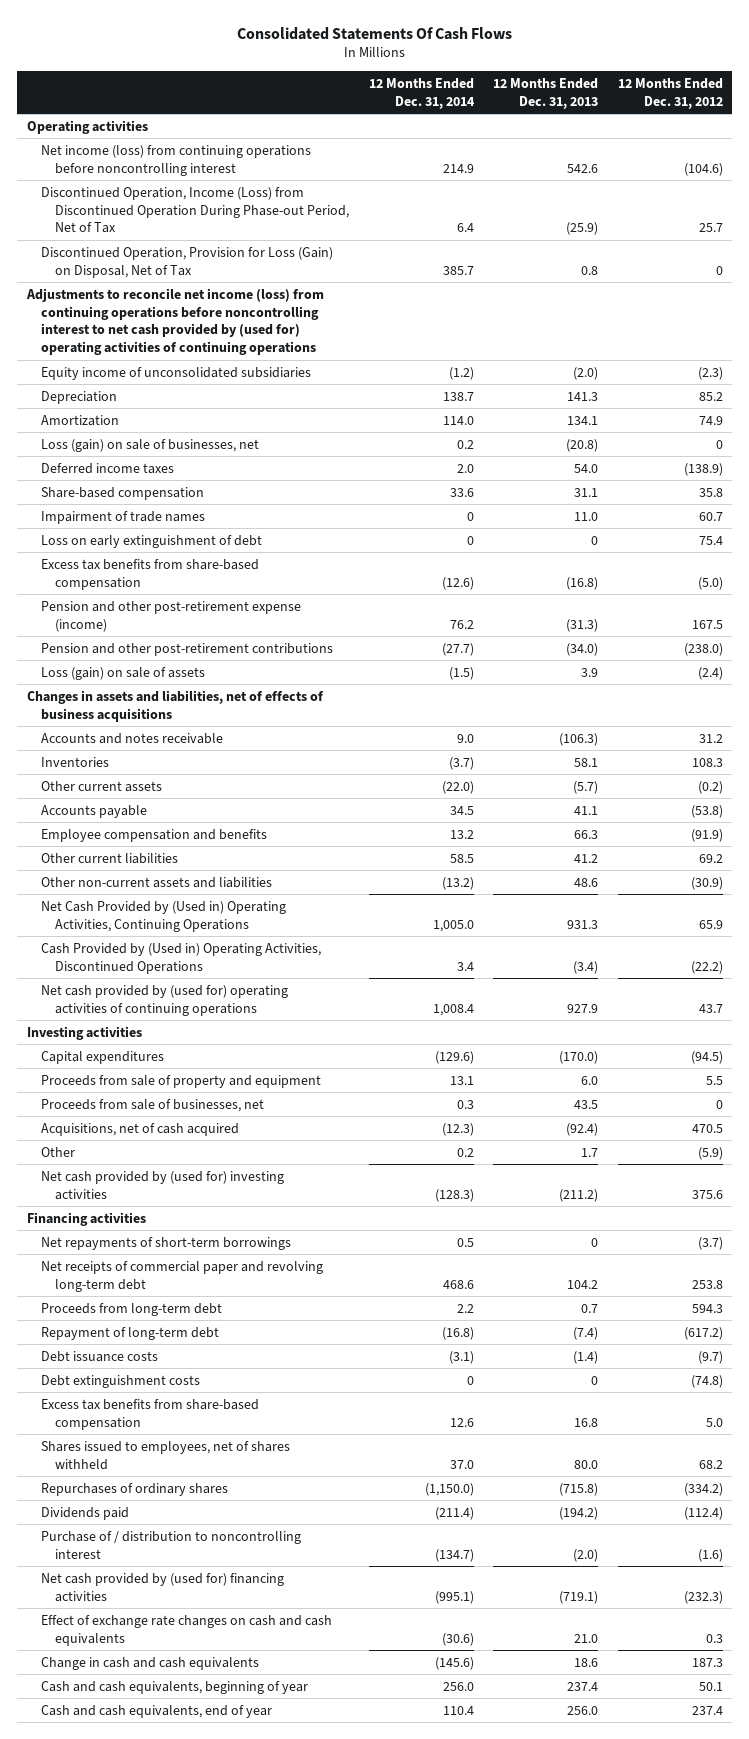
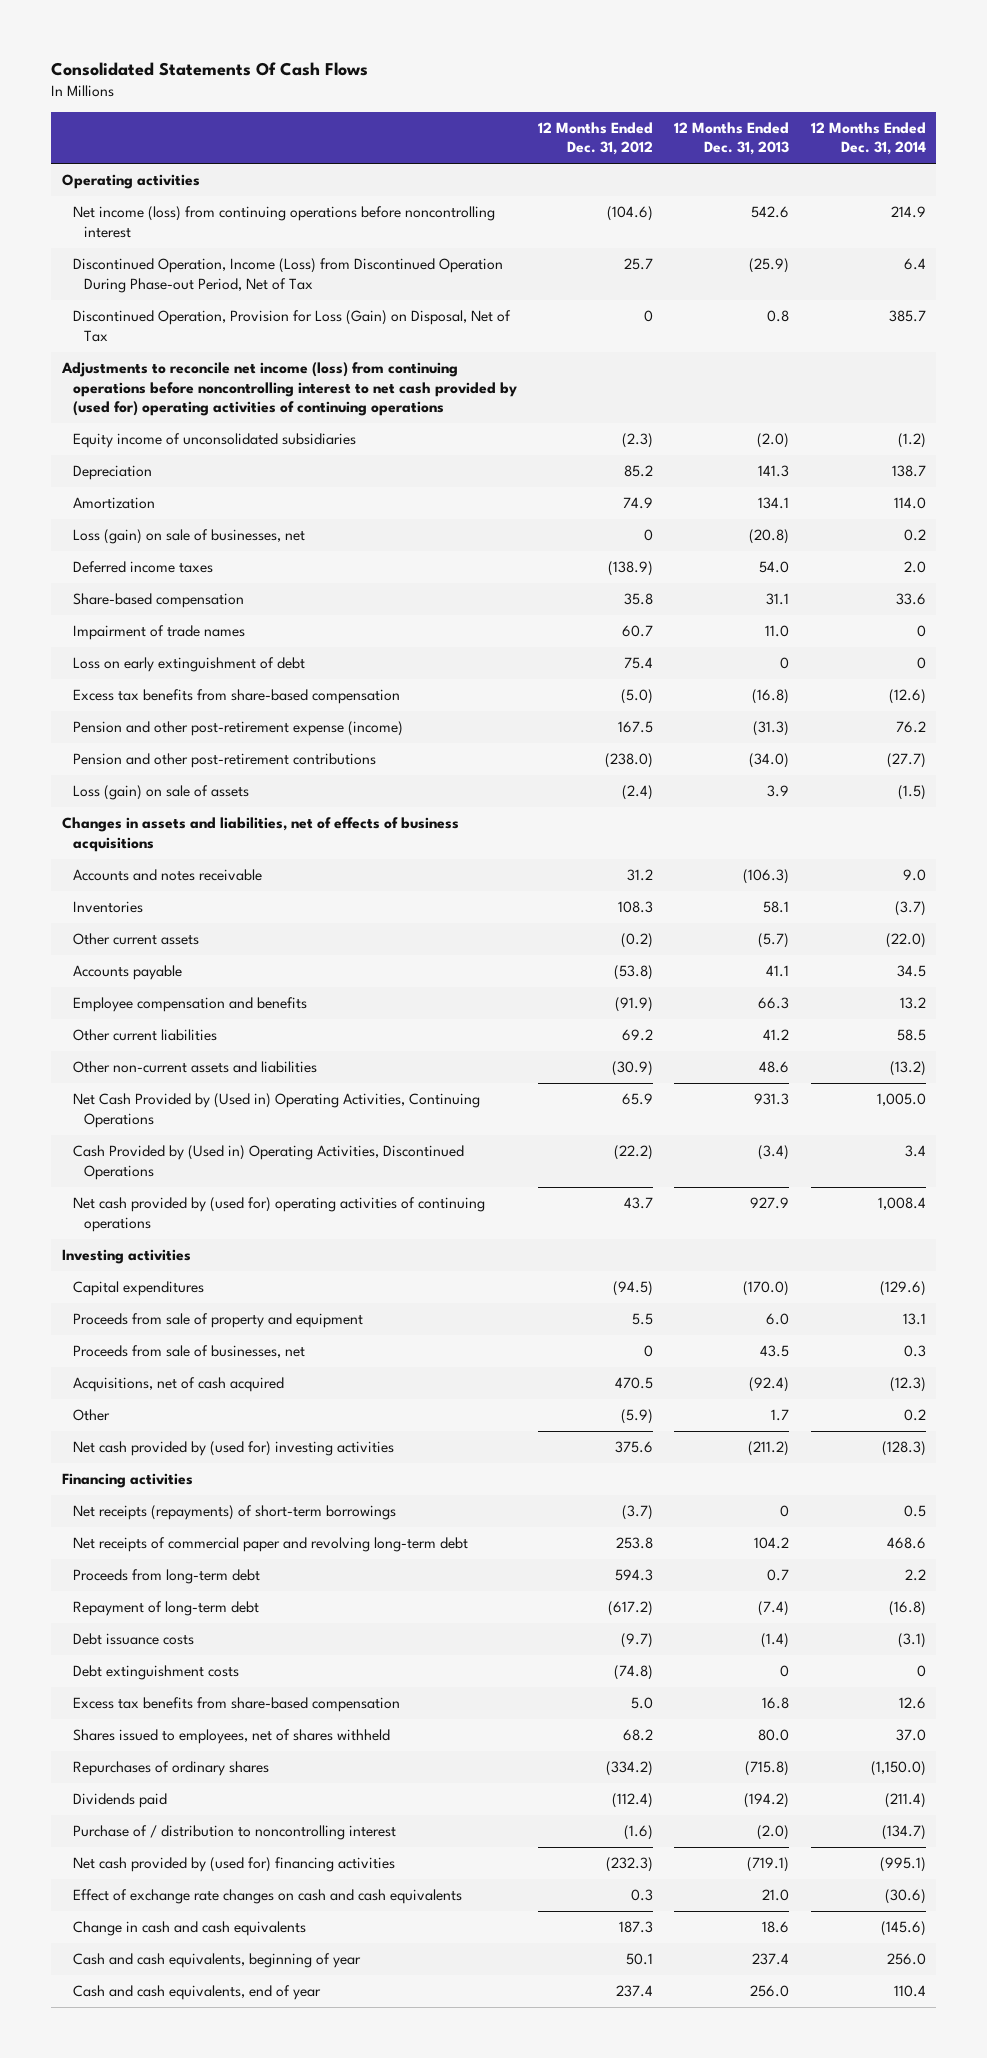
- | 12 Months Ended Dec. 31, 2014 | 12 Months Ended Dec. 31, 2013 | 12 Months Ended Dec. 31, 2012
+ | 12 Months Ended Dec. 31, 2012 | 12 Months Ended Dec. 31, 2013 | 12 Months Ended Dec. 31, 2014
- Net repayments of short-term borrowings | 0.5 | 0 | (3.7)
+ Net receipts (repayments) of short-term borrowings | (3.7) | 0 | 0.5

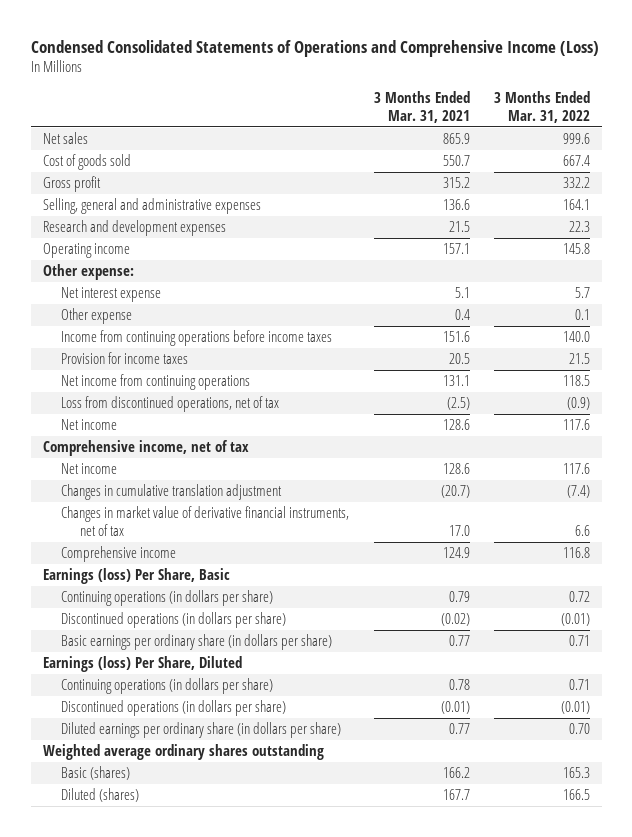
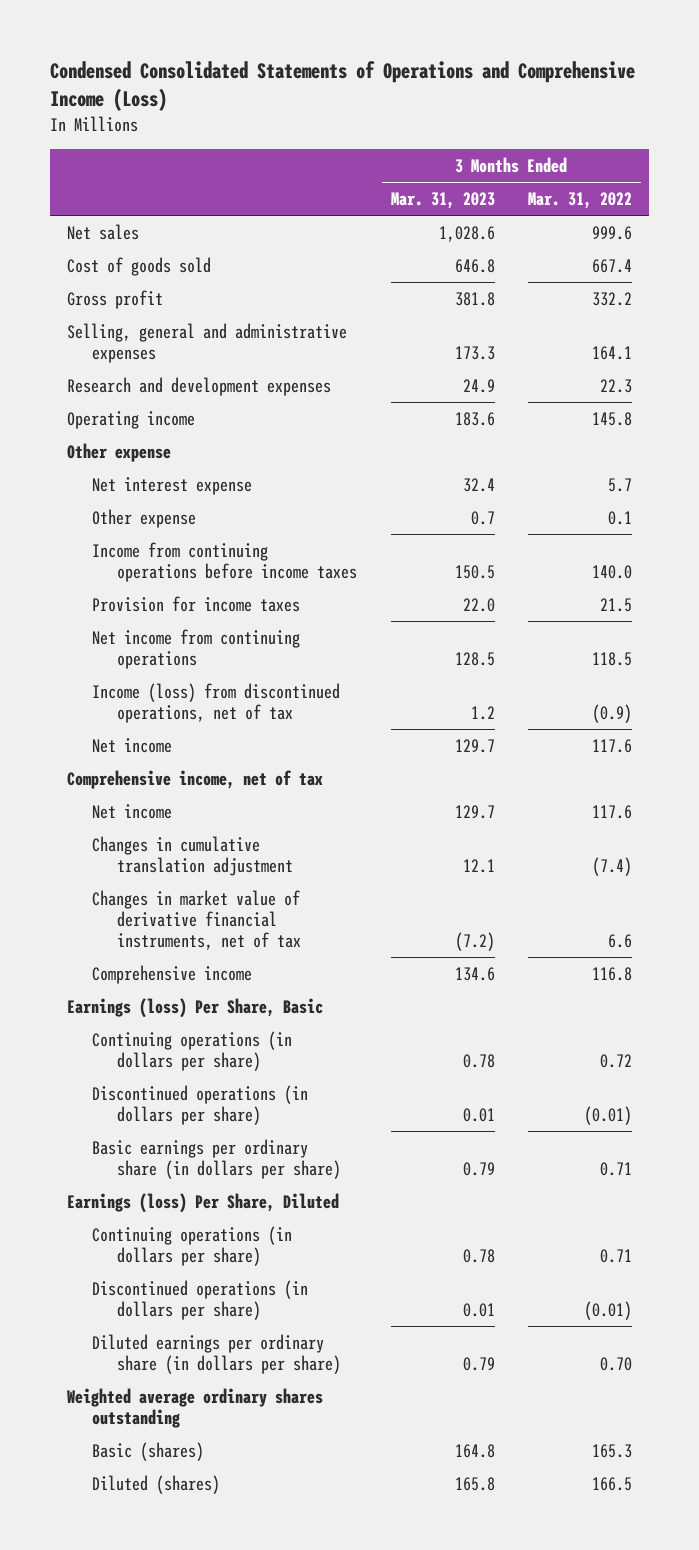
- | 3 Months Ended Mar. 31, 2021 | 3 Months Ended Mar. 31, 2022
+ | 3 Months Ended Mar. 31, 2023 | 3 Months Ended Mar. 31, 2022
- Other expense:
+ Other expense
- Loss from discontinued operations, net of tax | (2.5) | (0.9)
+ Income (loss) from discontinued operations, net of tax | 1.2 | (0.9)

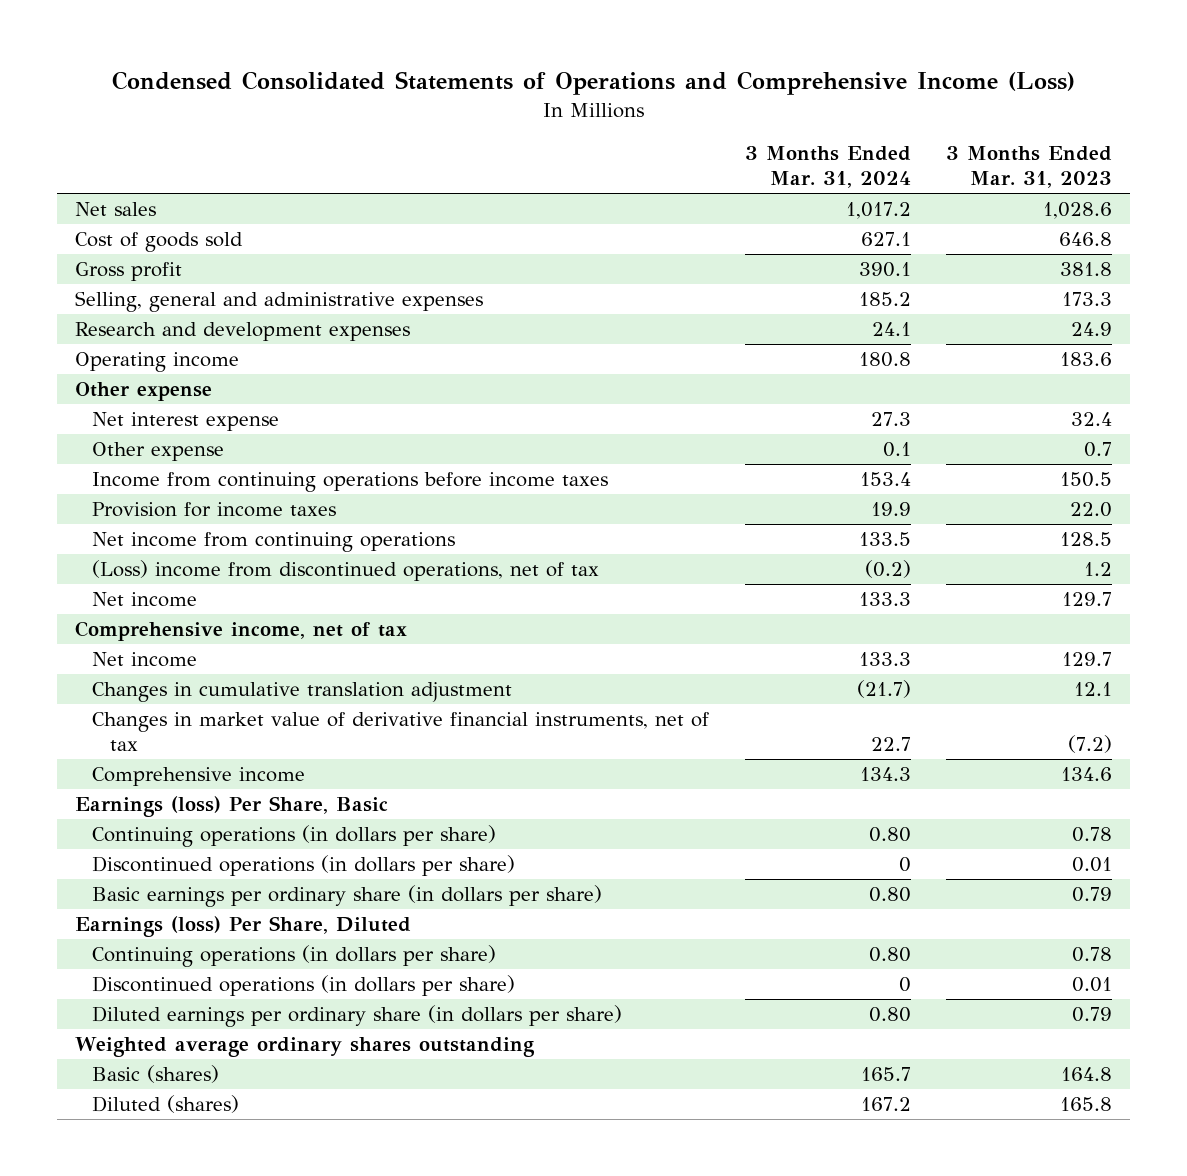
- | 3 Months Ended Mar. 31, 2023 | 3 Months Ended Mar. 31, 2022
+ | 3 Months Ended Mar. 31, 2024 | 3 Months Ended Mar. 31, 2023
- Income (loss) from discontinued operations, net of tax | 1.2 | (0.9)
+ (Loss) income from discontinued operations, net of tax | (0.2) | 1.2

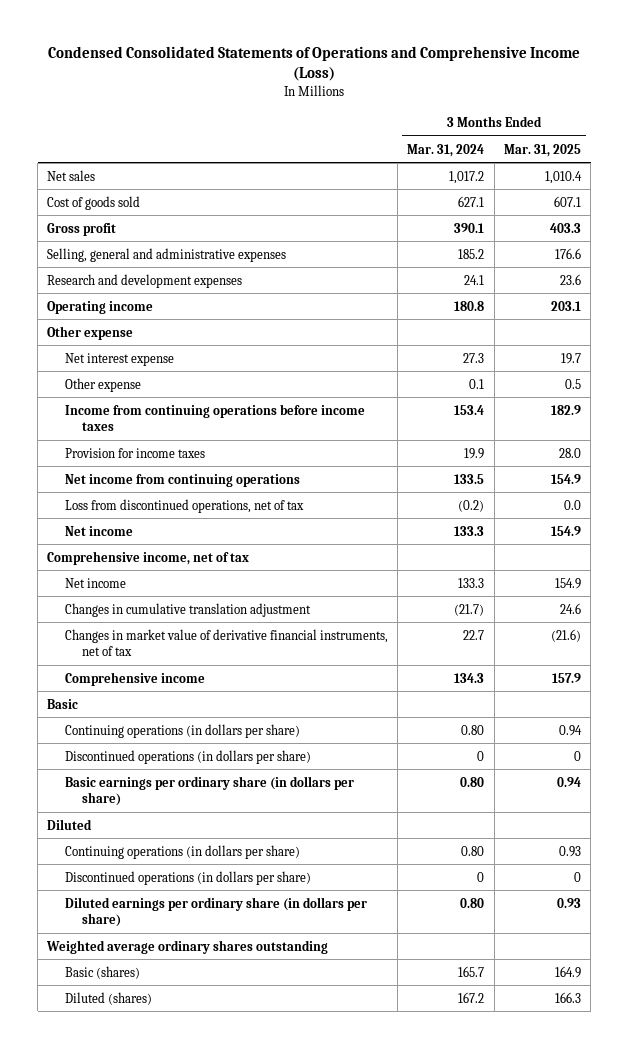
- | 3 Months Ended Mar. 31, 2024 | 3 Months Ended Mar. 31, 2023
+ | 3 Months Ended Mar. 31, 2024 | 3 Months Ended Mar. 31, 2025
- (Loss) income from discontinued operations, net of tax | (0.2) | 1.2
+ Loss from discontinued operations, net of tax | (0.2) | 0.0
- Earnings (loss) Per Share, Basic
+ Basic
- Earnings (loss) Per Share, Diluted
+ Diluted

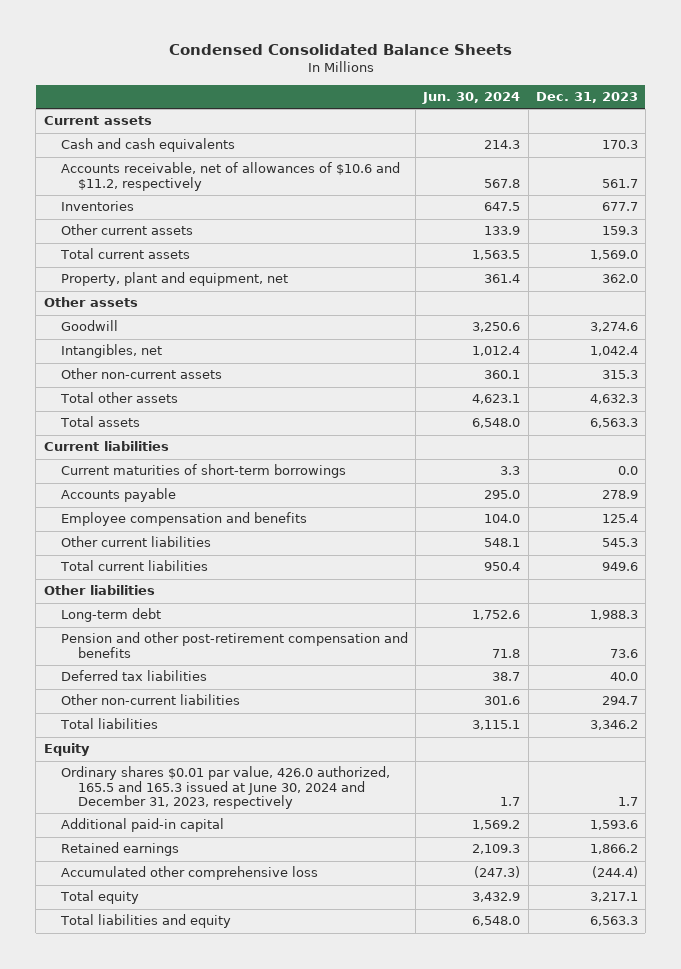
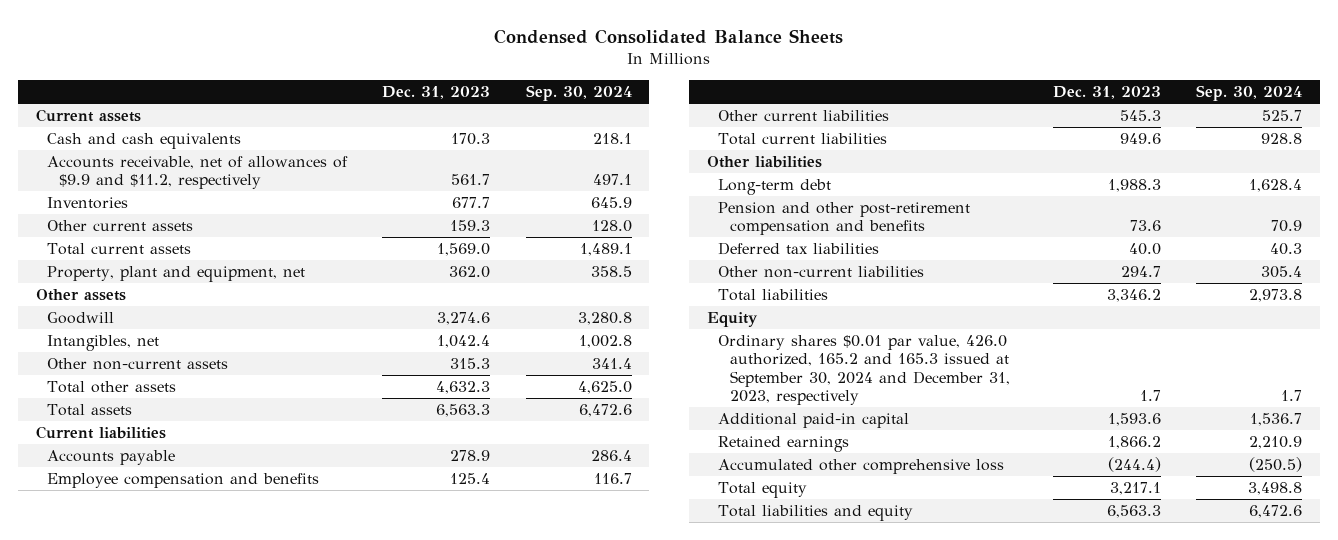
- | Jun. 30, 2024 | Dec. 31, 2023
+ | Dec. 31, 2023 | Sep. 30, 2024
- Accounts receivable, net of allowances of $10.6 and $11.2, respectively | 567.8 | 561.7
+ Accounts receivable, net of allowances of $9.9 and $11.2, respectively | 561.7 | 497.1
- Current maturities of short-term borrowings | 3.3 | 0.0
- Ordinary shares $0.01 par value, 426.0 authorized, 165.5 and 165.3 issued at June 30, 2024 and December 31, 2023, respectively | 1.7 | 1.7
+ Ordinary shares $0.01 par value, 426.0 authorized, 165.2 and 165.3 issued at September 30, 2024 and December 31, 2023, respectively | 1.7 | 1.7

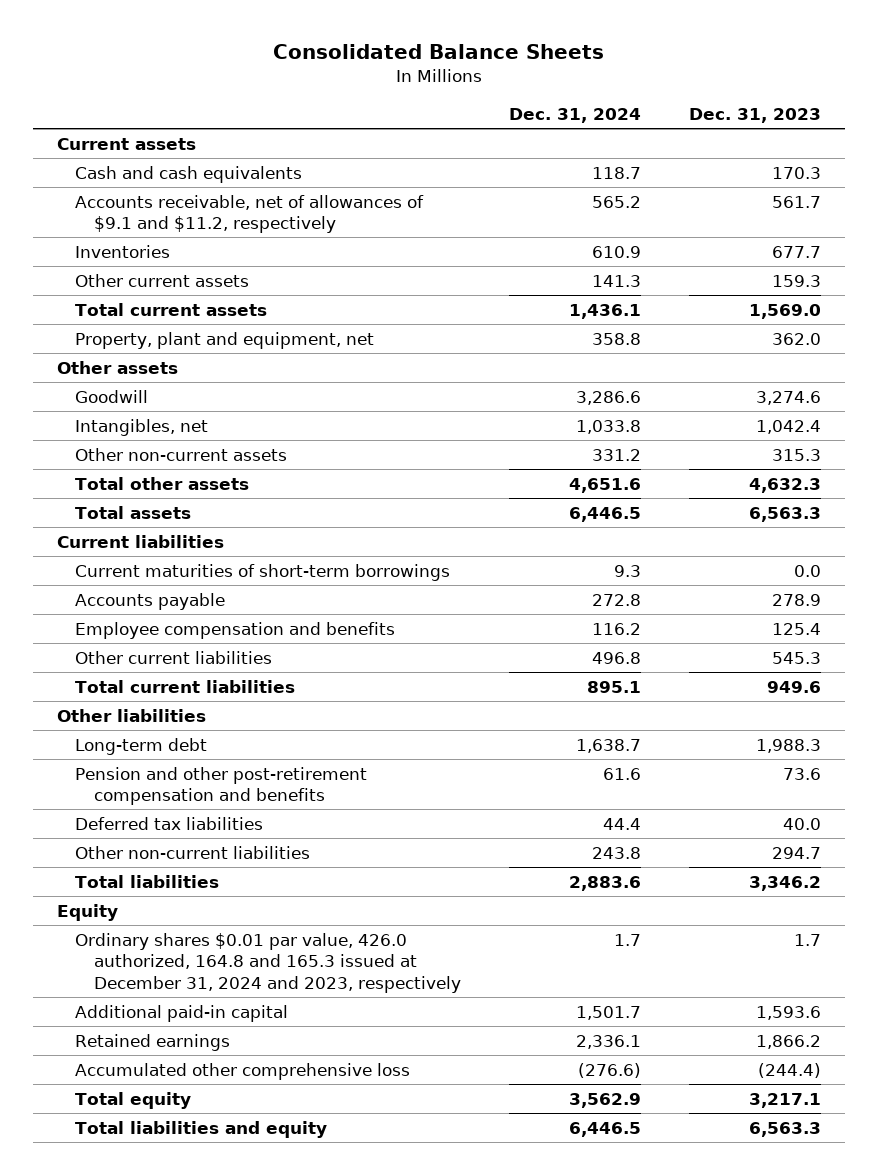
- Condensed Consolidated Balance Sheets
+ Consolidated Balance Sheets
- | Dec. 31, 2023 | Sep. 30, 2024
+ | Dec. 31, 2024 | Dec. 31, 2023
- Accounts receivable, net of allowances of $9.9 and $11.2, respectively | 561.7 | 497.1
+ Accounts receivable, net of allowances of $9.1 and $11.2, respectively | 565.2 | 561.7
+ Current maturities of short-term borrowings | 9.3 | 0.0
- Ordinary shares $0.01 par value, 426.0 authorized, 165.2 and 165.3 issued at September 30, 2024 and December 31, 2023, respectively | 1.7 | 1.7
+ Ordinary shares $0.01 par value, 426.0 authorized, 164.8 and 165.3 issued at December 31, 2024 and 2023, respectively | 1.7 | 1.7

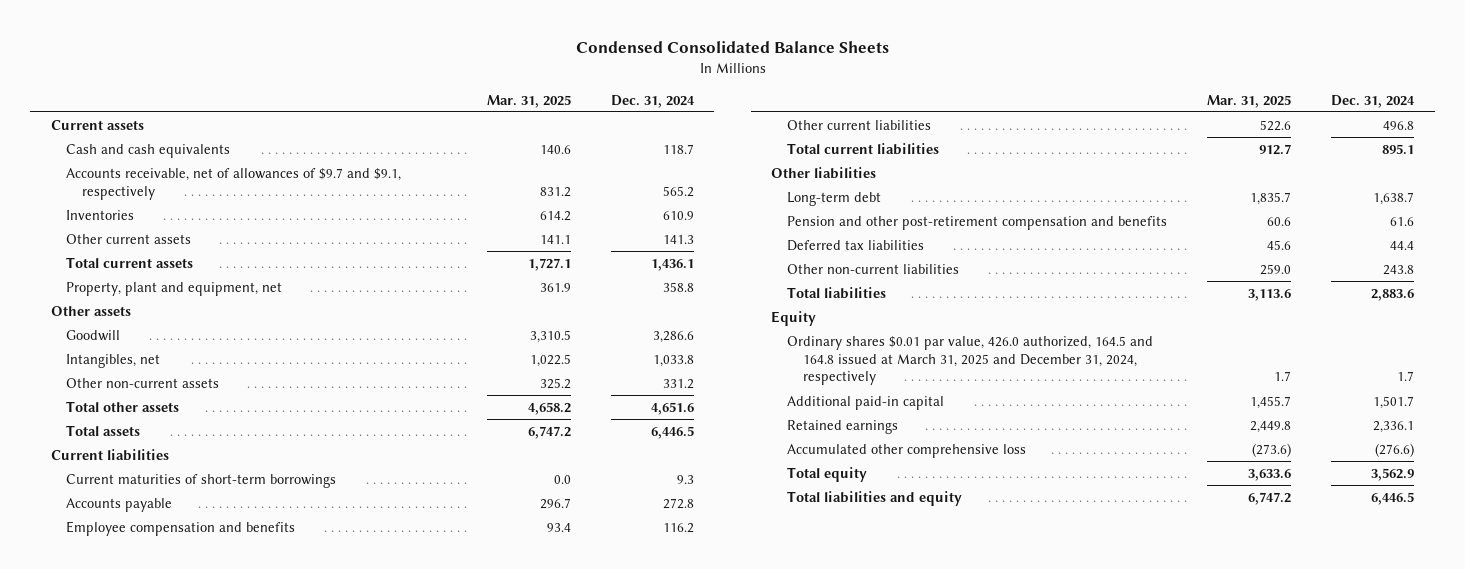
- Consolidated Balance Sheets
+ Condensed Consolidated Balance Sheets
- | Dec. 31, 2024 | Dec. 31, 2023
+ | Mar. 31, 2025 | Dec. 31, 2024
- Accounts receivable, net of allowances of $9.1 and $11.2, respectively | 565.2 | 561.7
+ Accounts receivable, net of allowances of $9.7 and $9.1, respectively | 831.2 | 565.2
- Ordinary shares $0.01 par value, 426.0 authorized, 164.8 and 165.3 issued at December 31, 2024 and 2023, respectively | 1.7 | 1.7
+ Ordinary shares $0.01 par value, 426.0 authorized, 164.5 and 164.8 issued at March 31, 2025 and December 31, 2024, respectively | 1.7 | 1.7

